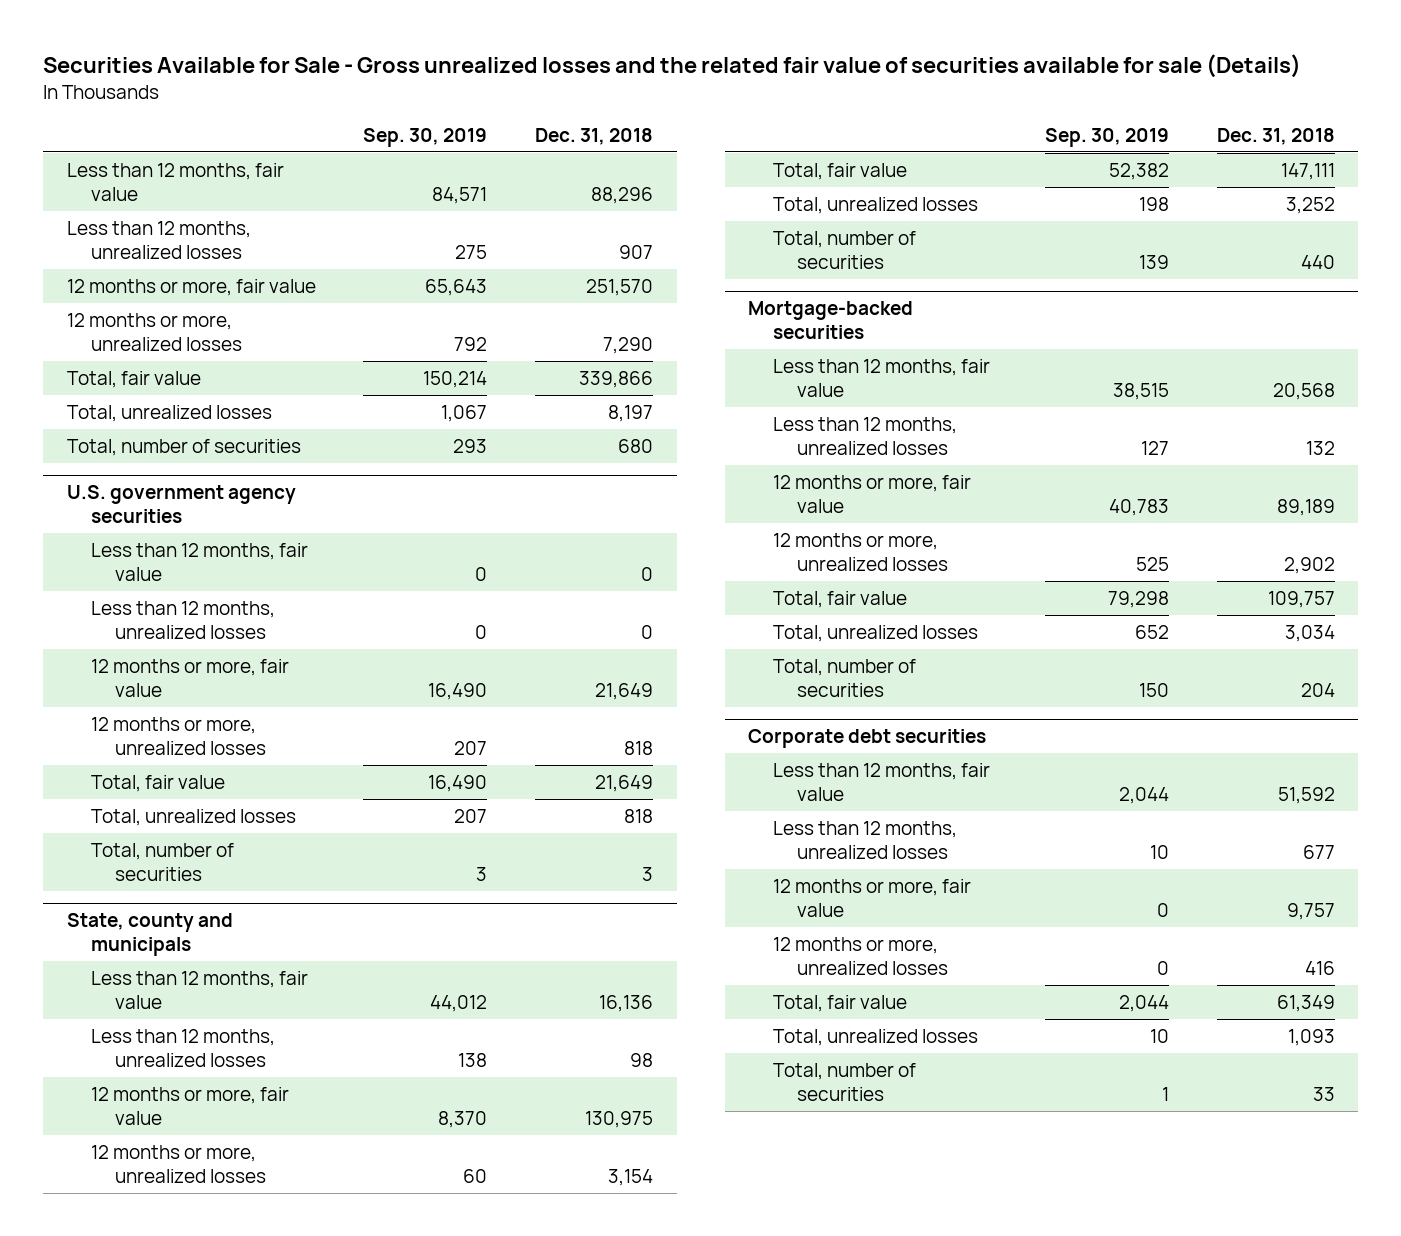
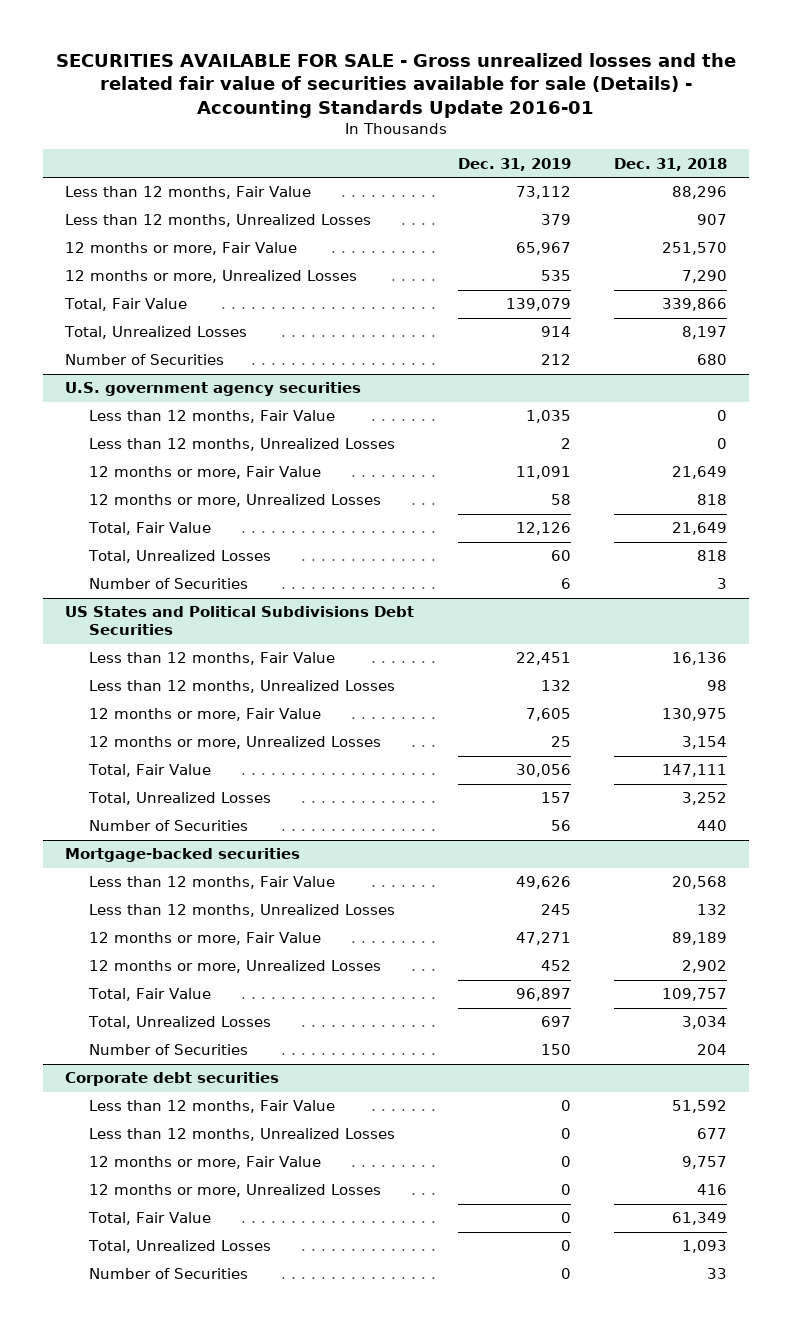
- Securities Available for Sale - Gross unrealized losses and the related fair value of securities available for sale (Details)
+ SECURITIES AVAILABLE FOR SALE - Gross unrealized losses and the related fair value of securities available for sale (Details) - Accounting Standards Update 2016-01
- | Sep. 30, 2019 | Dec. 31, 2018
+ | Dec. 31, 2019 | Dec. 31, 2018
- Less than 12 months, fair value | 84,571 | 88,296
- Less than 12 months, unrealized losses | 275 | 907
- 12 months or more, fair value | 65,643 | 251,570
- 12 months or more, unrealized losses | 792 | 7,290
- Total, fair value | 150,214 | 339,866
- Total, unrealized losses | 1,067 | 8,197
- Total, number of securities | 293 | 680
+ Less than 12 months, Fair Value | 73,112 | 88,296
+ Less than 12 months, Unrealized Losses | 379 | 907
+ 12 months or more, Fair Value | 65,967 | 251,570
+ 12 months or more, Unrealized Losses | 535 | 7,290
+ Total, Fair Value | 139,079 | 339,866
+ Total, Unrealized Losses | 914 | 8,197
+ Number of Securities | 212 | 680
@ U.S. government agency securities
- Less than 12 months, fair value | 0 | 0
- Less than 12 months, unrealized losses | 0 | 0
- 12 months or more, fair value | 16,490 | 21,649
- 12 months or more, unrealized losses | 207 | 818
- Total, fair value | 16,490 | 21,649
- Total, unrealized losses | 207 | 818
- Total, number of securities | 3 | 3
- State, county and municipals
- Less than 12 months, fair value | 44,012 | 16,136
- Less than 12 months, unrealized losses | 138 | 98
- 12 months or more, fair value | 8,370 | 130,975
- 12 months or more, unrealized losses | 60 | 3,154
- Total, fair value | 52,382 | 147,111
- Total, unrealized losses | 198 | 3,252
- Total, number of securities | 139 | 440
@ U.S. government agency securities
+ Less than 12 months, Fair Value | 1,035 | 0
+ Less than 12 months, Unrealized Losses | 2 | 0
+ 12 months or more, Fair Value | 11,091 | 21,649
+ 12 months or more, Unrealized Losses | 58 | 818
+ Total, Fair Value | 12,126 | 21,649
+ Total, Unrealized Losses | 60 | 818
+ Number of Securities | 6 | 3
+ US States and Political Subdivisions Debt Securities
+ Less than 12 months, Fair Value | 22,451 | 16,136
+ Less than 12 months, Unrealized Losses | 132 | 98
+ 12 months or more, Fair Value | 7,605 | 130,975
+ 12 months or more, Unrealized Losses | 25 | 3,154
+ Total, Fair Value | 30,056 | 147,111
+ Total, Unrealized Losses | 157 | 3,252
+ Number of Securities | 56 | 440
@ Mortgage-backed securities
- Less than 12 months, fair value | 38,515 | 20,568
- Less than 12 months, unrealized losses | 127 | 132
- 12 months or more, fair value | 40,783 | 89,189
- 12 months or more, unrealized losses | 525 | 2,902
- Total, fair value | 79,298 | 109,757
- Total, unrealized losses | 652 | 3,034
- Total, number of securities | 150 | 204
+ Less than 12 months, Fair Value | 49,626 | 20,568
+ Less than 12 months, Unrealized Losses | 245 | 132
+ 12 months or more, Fair Value | 47,271 | 89,189
+ 12 months or more, Unrealized Losses | 452 | 2,902
+ Total, Fair Value | 96,897 | 109,757
+ Total, Unrealized Losses | 697 | 3,034
+ Number of Securities | 150 | 204
@ Corporate debt securities
- Less than 12 months, fair value | 2,044 | 51,592
- Less than 12 months, unrealized losses | 10 | 677
- 12 months or more, fair value | 0 | 9,757
- 12 months or more, unrealized losses | 0 | 416
- Total, fair value | 2,044 | 61,349
- Total, unrealized losses | 10 | 1,093
- Total, number of securities | 1 | 33
+ Less than 12 months, Fair Value | 0 | 51,592
+ Less than 12 months, Unrealized Losses | 0 | 677
+ 12 months or more, Fair Value | 0 | 9,757
+ 12 months or more, Unrealized Losses | 0 | 416
+ Total, Fair Value | 0 | 61,349
+ Total, Unrealized Losses | 0 | 1,093
+ Number of Securities | 0 | 33

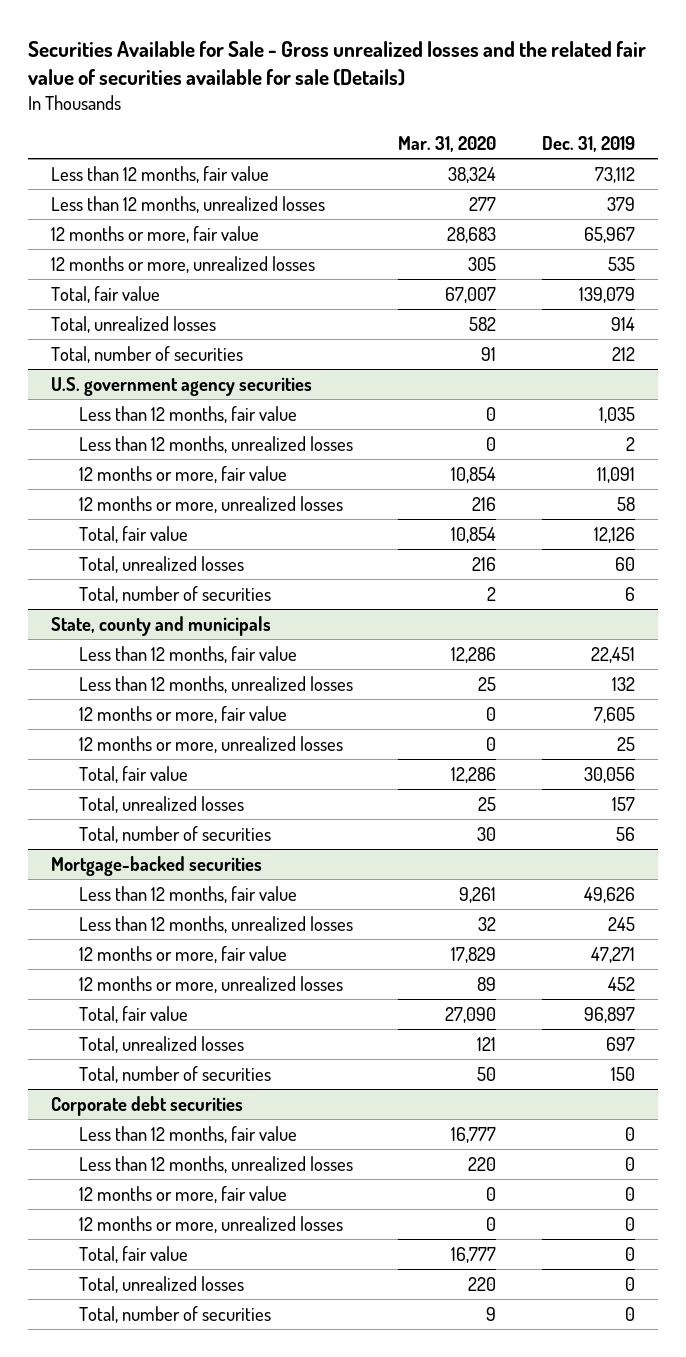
- SECURITIES AVAILABLE FOR SALE - Gross unrealized losses and the related fair value of securities available for sale (Details) - Accounting Standards Update 2016-01
+ Securities Available for Sale - Gross unrealized losses and the related fair value of securities available for sale (Details)
- | Dec. 31, 2019 | Dec. 31, 2018
+ | Mar. 31, 2020 | Dec. 31, 2019
- Less than 12 months, Fair Value | 73,112 | 88,296
- Less than 12 months, Unrealized Losses | 379 | 907
- 12 months or more, Fair Value | 65,967 | 251,570
- 12 months or more, Unrealized Losses | 535 | 7,290
- Total, Fair Value | 139,079 | 339,866
- Total, Unrealized Losses | 914 | 8,197
- Number of Securities | 212 | 680
+ Less than 12 months, fair value | 38,324 | 73,112
+ Less than 12 months, unrealized losses | 277 | 379
+ 12 months or more, fair value | 28,683 | 65,967
+ 12 months or more, unrealized losses | 305 | 535
+ Total, fair value | 67,007 | 139,079
+ Total, unrealized losses | 582 | 914
+ Total, number of securities | 91 | 212
@ U.S. government agency securities
- Less than 12 months, Fair Value | 1,035 | 0
- Less than 12 months, Unrealized Losses | 2 | 0
- 12 months or more, Fair Value | 11,091 | 21,649
- 12 months or more, Unrealized Losses | 58 | 818
- Total, Fair Value | 12,126 | 21,649
- Total, Unrealized Losses | 60 | 818
- Number of Securities | 6 | 3
- US States and Political Subdivisions Debt Securities
- Less than 12 months, Fair Value | 22,451 | 16,136
- Less than 12 months, Unrealized Losses | 132 | 98
- 12 months or more, Fair Value | 7,605 | 130,975
- 12 months or more, Unrealized Losses | 25 | 3,154
- Total, Fair Value | 30,056 | 147,111
- Total, Unrealized Losses | 157 | 3,252
- Number of Securities | 56 | 440
@ U.S. government agency securities
+ Less than 12 months, fair value | 0 | 1,035
+ Less than 12 months, unrealized losses | 0 | 2
+ 12 months or more, fair value | 10,854 | 11,091
+ 12 months or more, unrealized losses | 216 | 58
+ Total, fair value | 10,854 | 12,126
+ Total, unrealized losses | 216 | 60
+ Total, number of securities | 2 | 6
+ State, county and municipals
+ Less than 12 months, fair value | 12,286 | 22,451
+ Less than 12 months, unrealized losses | 25 | 132
+ 12 months or more, fair value | 0 | 7,605
+ 12 months or more, unrealized losses | 0 | 25
+ Total, fair value | 12,286 | 30,056
+ Total, unrealized losses | 25 | 157
+ Total, number of securities | 30 | 56
@ Mortgage-backed securities
- Less than 12 months, Fair Value | 49,626 | 20,568
- Less than 12 months, Unrealized Losses | 245 | 132
- 12 months or more, Fair Value | 47,271 | 89,189
- 12 months or more, Unrealized Losses | 452 | 2,902
- Total, Fair Value | 96,897 | 109,757
- Total, Unrealized Losses | 697 | 3,034
- Number of Securities | 150 | 204
+ Less than 12 months, fair value | 9,261 | 49,626
+ Less than 12 months, unrealized losses | 32 | 245
+ 12 months or more, fair value | 17,829 | 47,271
+ 12 months or more, unrealized losses | 89 | 452
+ Total, fair value | 27,090 | 96,897
+ Total, unrealized losses | 121 | 697
+ Total, number of securities | 50 | 150
@ Corporate debt securities
- Less than 12 months, Fair Value | 0 | 51,592
- Less than 12 months, Unrealized Losses | 0 | 677
- 12 months or more, Fair Value | 0 | 9,757
- 12 months or more, Unrealized Losses | 0 | 416
- Total, Fair Value | 0 | 61,349
- Total, Unrealized Losses | 0 | 1,093
- Number of Securities | 0 | 33
+ Less than 12 months, fair value | 16,777 | 0
+ Less than 12 months, unrealized losses | 220 | 0
+ 12 months or more, fair value | 0 | 0
+ 12 months or more, unrealized losses | 0 | 0
+ Total, fair value | 16,777 | 0
+ Total, unrealized losses | 220 | 0
+ Total, number of securities | 9 | 0

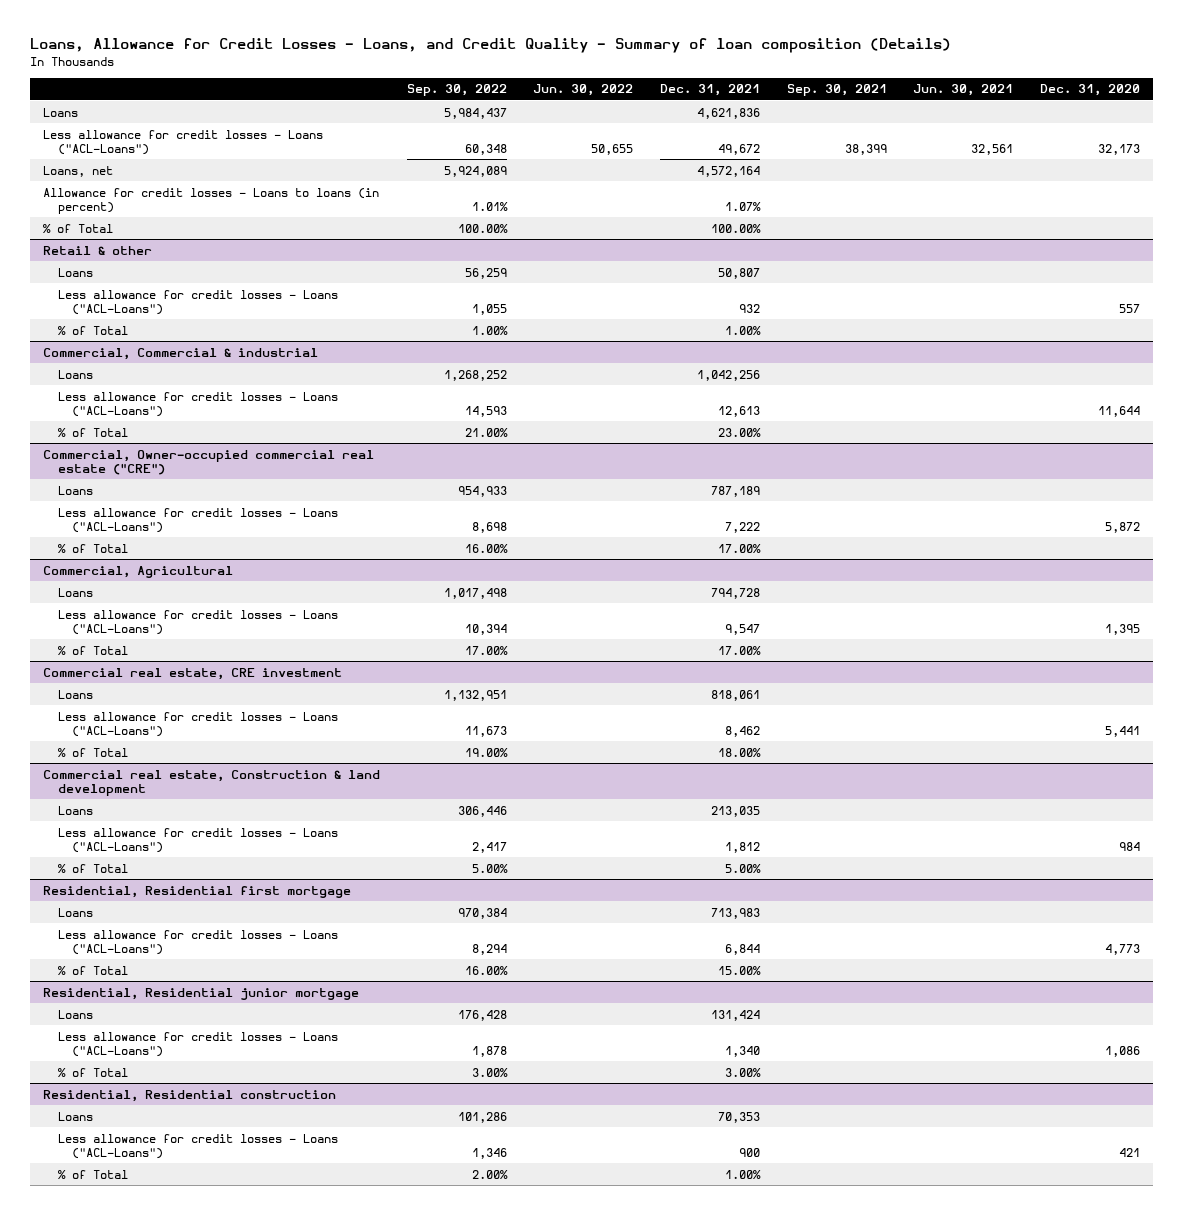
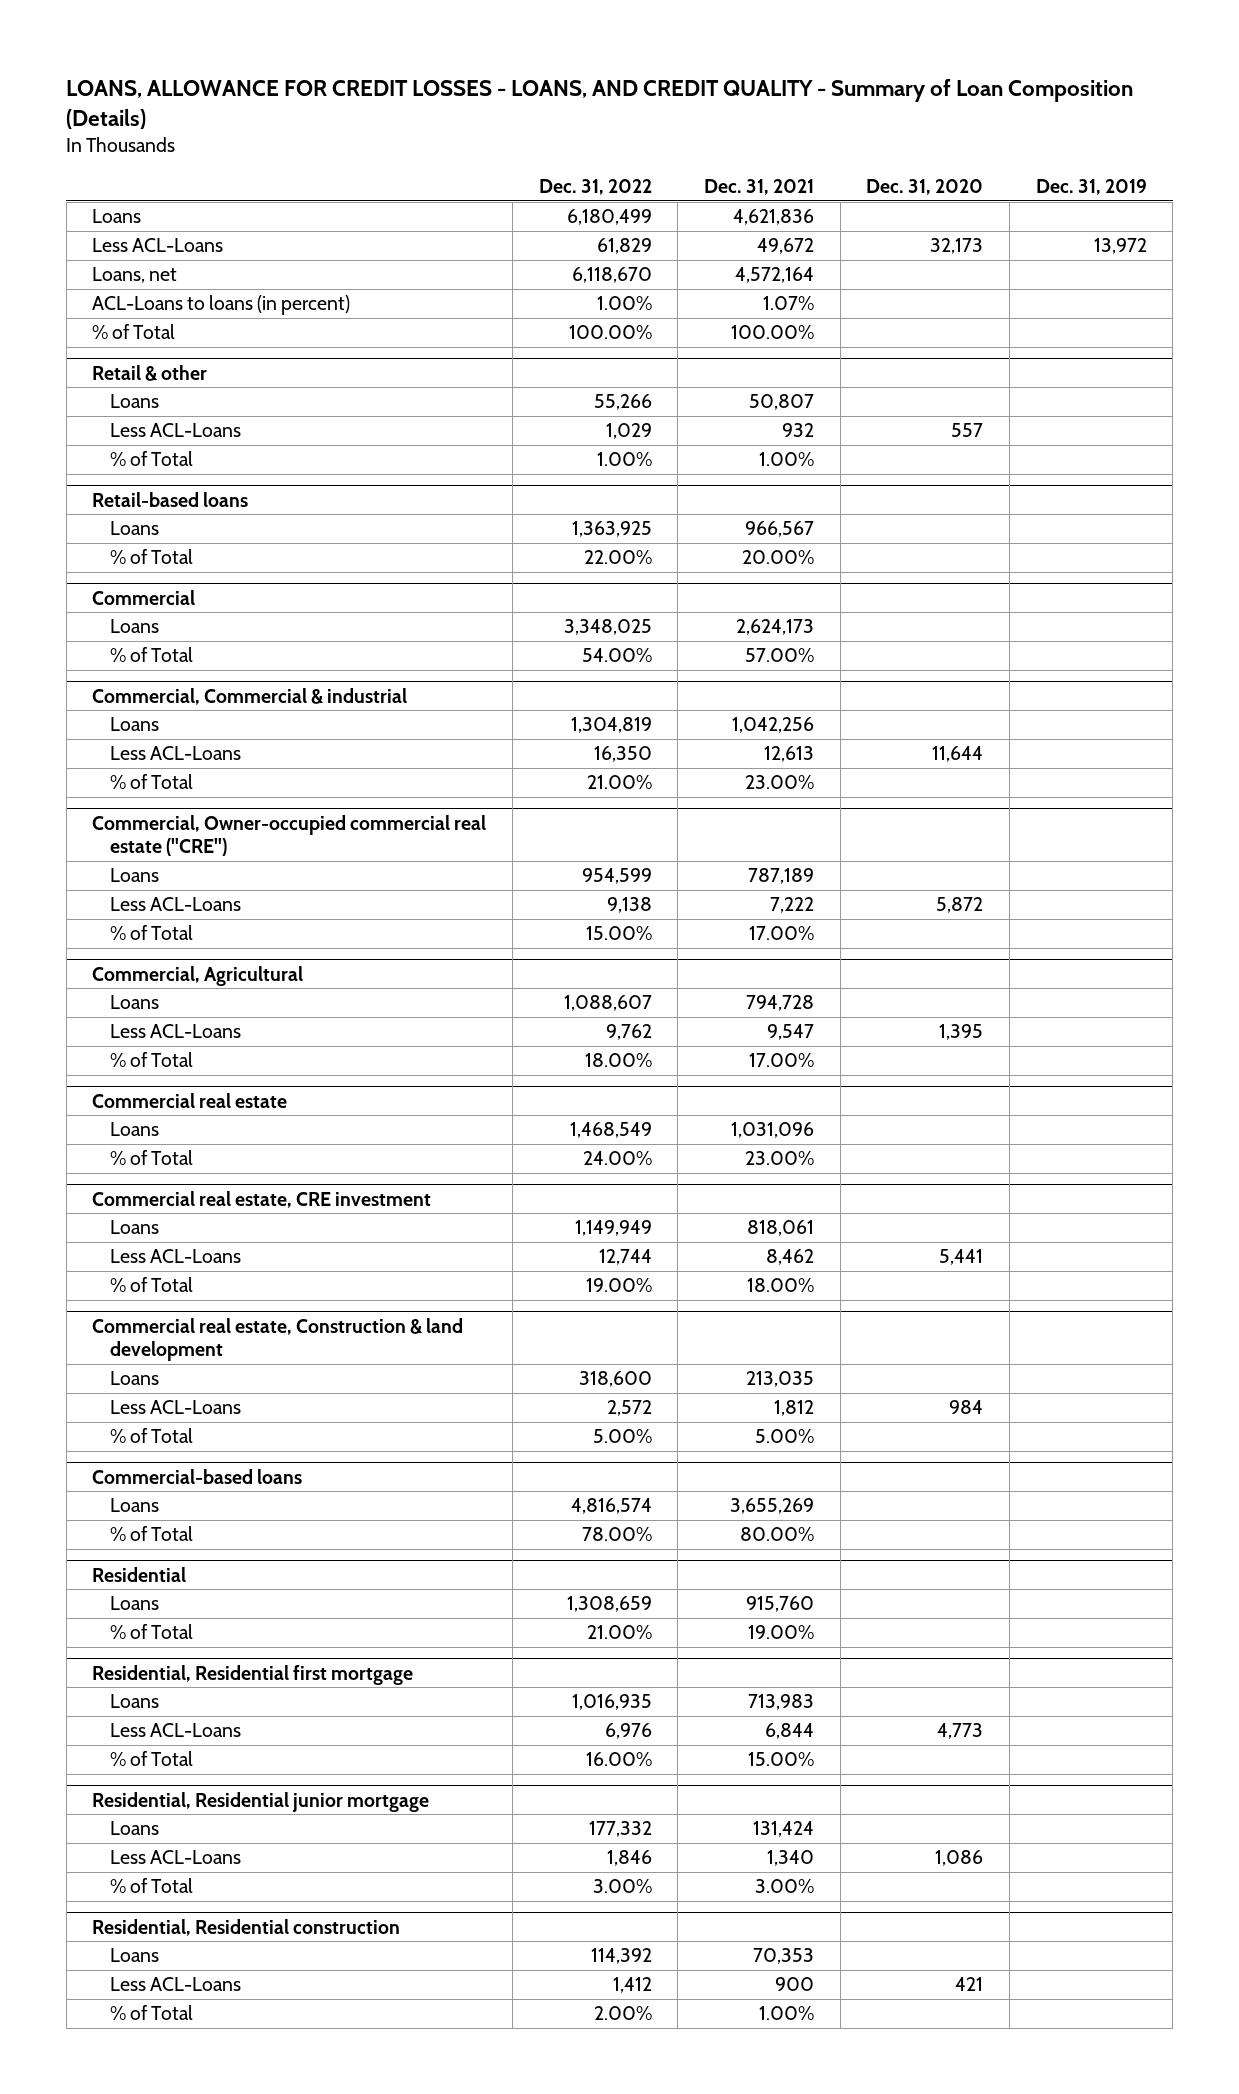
- Loans, Allowance for Credit Losses - Loans, and Credit Quality - Summary of loan composition (Details)
+ LOANS, ALLOWANCE FOR CREDIT LOSSES - LOANS, AND CREDIT QUALITY - Summary of Loan Composition (Details)
- | Sep. 30, 2022 | Jun. 30, 2022 | Dec. 31, 2021 | Sep. 30, 2021 | Jun. 30, 2021 | Dec. 31, 2020
+ | Dec. 31, 2022 | Dec. 31, 2021 | Dec. 31, 2020 | Dec. 31, 2019
- Less allowance for credit losses - Loans ("ACL-Loans") | 60,348 | 50,655 | 49,672 | 38,399 | 32,561 | 32,173
+ Less ACL-Loans | 61,829 | 49,672 | 32,173 | 13,972
- Allowance for credit losses - Loans to loans (in percent) | 1.01% | | 1.07% | | |
+ ACL-Loans to loans (in percent) | 1.00% | 1.07% | |
@ Retail & other
- Less allowance for credit losses - Loans ("ACL-Loans") | 1,055 | | 932 | | | 557
+ Less ACL-Loans | 1,029 | 932 | 557 |
+ Retail-based loans
+ Loans | 1,363,925 | 966,567 | |
+ % of Total | 22.00% | 20.00% | |
+ Commercial
+ Loans | 3,348,025 | 2,624,173 | |
+ % of Total | 54.00% | 57.00% | |
@ Commercial, Commercial & industrial
- Less allowance for credit losses - Loans ("ACL-Loans") | 14,593 | | 12,613 | | | 11,644
+ Less ACL-Loans | 16,350 | 12,613 | 11,644 |
@ Commercial, Owner-occupied commercial real estate ("CRE")
- Less allowance for credit losses - Loans ("ACL-Loans") | 8,698 | | 7,222 | | | 5,872
+ Less ACL-Loans | 9,138 | 7,222 | 5,872 |
@ Commercial, Agricultural
- Less allowance for credit losses - Loans ("ACL-Loans") | 10,394 | | 9,547 | | | 1,395
+ Less ACL-Loans | 9,762 | 9,547 | 1,395 |
+ Commercial real estate
+ Loans | 1,468,549 | 1,031,096 | |
+ % of Total | 24.00% | 23.00% | |
@ Commercial real estate, CRE investment
- Less allowance for credit losses - Loans ("ACL-Loans") | 11,673 | | 8,462 | | | 5,441
+ Less ACL-Loans | 12,744 | 8,462 | 5,441 |
@ Commercial real estate, Construction & land development
- Less allowance for credit losses - Loans ("ACL-Loans") | 2,417 | | 1,812 | | | 984
+ Less ACL-Loans | 2,572 | 1,812 | 984 |
+ Commercial-based loans
+ Loans | 4,816,574 | 3,655,269 | |
+ % of Total | 78.00% | 80.00% | |
+ Residential
+ Loans | 1,308,659 | 915,760 | |
+ % of Total | 21.00% | 19.00% | |
@ Residential, Residential first mortgage
- Less allowance for credit losses - Loans ("ACL-Loans") | 8,294 | | 6,844 | | | 4,773
+ Less ACL-Loans | 6,976 | 6,844 | 4,773 |
@ Residential, Residential junior mortgage
- Less allowance for credit losses - Loans ("ACL-Loans") | 1,878 | | 1,340 | | | 1,086
+ Less ACL-Loans | 1,846 | 1,340 | 1,086 |
@ Residential, Residential construction
- Less allowance for credit losses - Loans ("ACL-Loans") | 1,346 | | 900 | | | 421
+ Less ACL-Loans | 1,412 | 900 | 421 |

